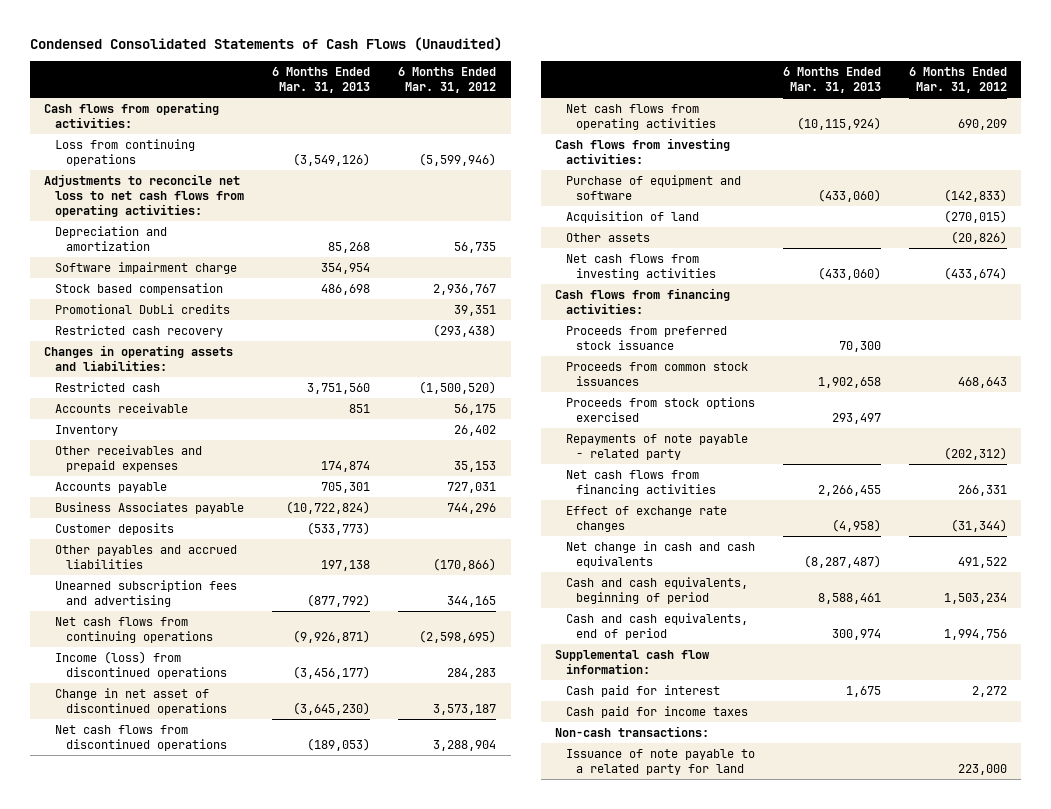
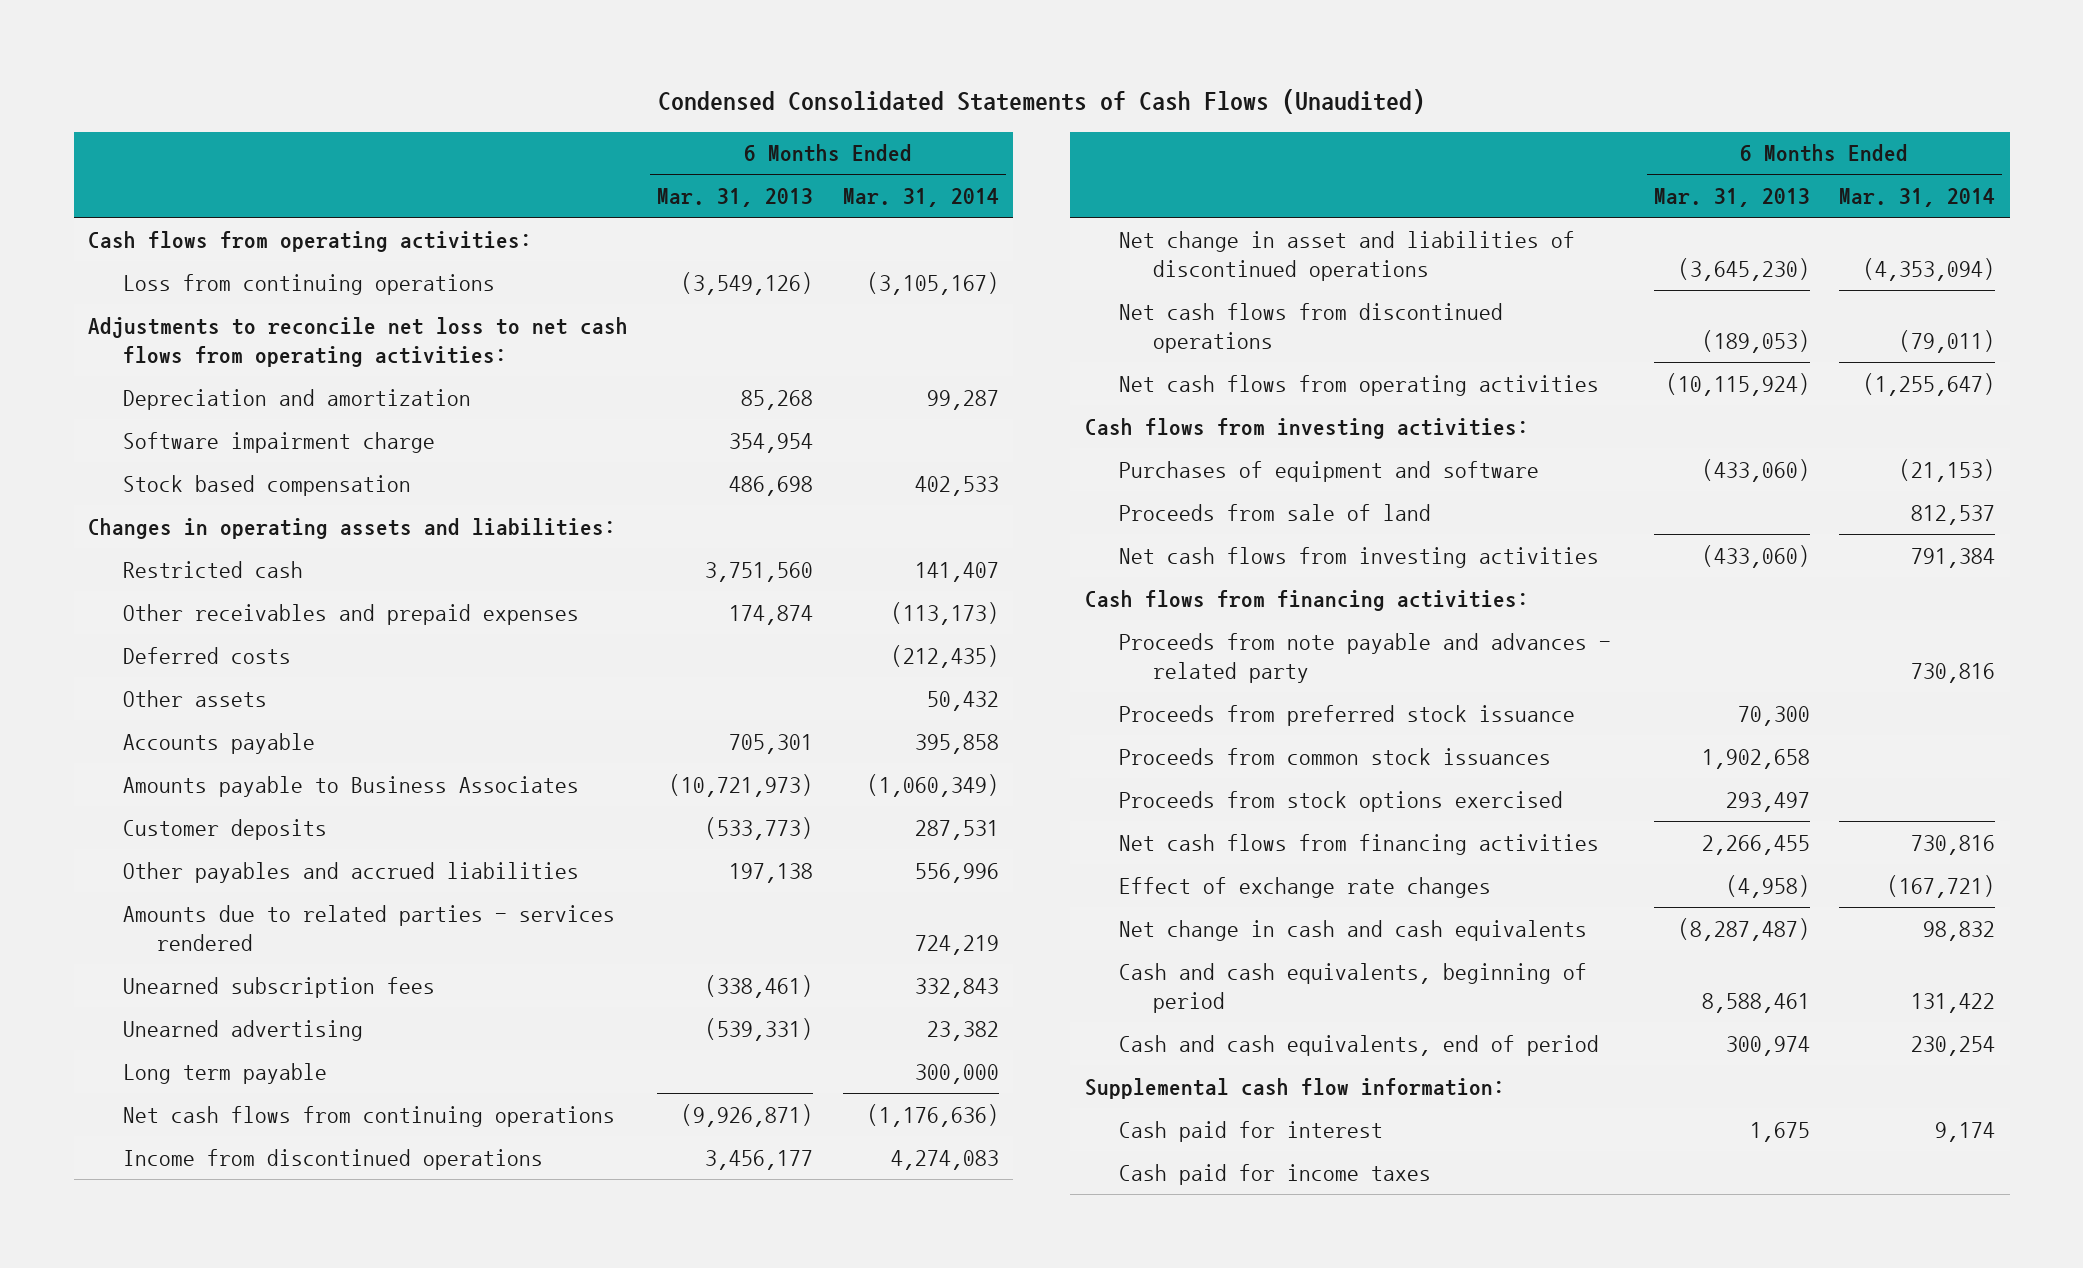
- | 6 Months Ended Mar. 31, 2013 | 6 Months Ended Mar. 31, 2012
+ | 6 Months Ended Mar. 31, 2013 | 6 Months Ended Mar. 31, 2014
- Promotional DubLi credits | | 39,351
- Restricted cash recovery | | (293,438)
- Accounts receivable | 851 | 56,175
- Inventory | | 26,402
+ Deferred costs | | (212,435)
moved up: Other assets | | 50,432
- Business Associates payable | (10,722,824) | 744,296
+ Amounts payable to Business Associates | (10,721,973) | (1,060,349)
- Unearned subscription fees and advertising | (877,792) | 344,165
+ Amounts due to related parties - services rendered | | 724,219
+ Unearned subscription fees | (338,461) | 332,843
+ Unearned advertising | (539,331) | 23,382
+ Long term payable | | 300,000
- Income (loss) from discontinued operations | (3,456,177) | 284,283
- Change in net asset of discontinued operations | (3,645,230) | 3,573,187
+ Income from discontinued operations | 3,456,177 | 4,274,083
+ Net change in asset and liabilities of discontinued operations | (3,645,230) | (4,353,094)
- Purchase of equipment and software | (433,060) | (142,833)
- Acquisition of land | | (270,015)
+ Purchases of equipment and software | (433,060) | (21,153)
+ Proceeds from sale of land | | 812,537
+ Proceeds from note payable and advances - related party | | 730,816
- Repayments of note payable - related party | | (202,312)
- Non-cash transactions:
- Issuance of note payable to a related party for land | | 223,000

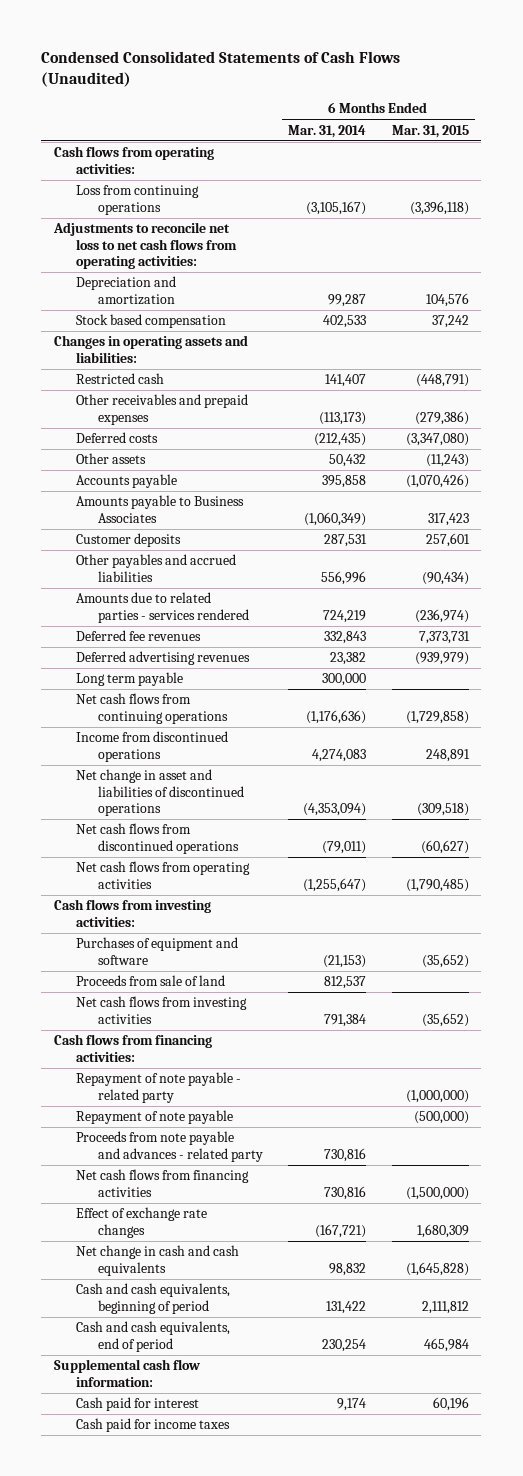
- | 6 Months Ended Mar. 31, 2013 | 6 Months Ended Mar. 31, 2014
+ | 6 Months Ended Mar. 31, 2014 | 6 Months Ended Mar. 31, 2015
- Software impairment charge | 354,954 |
- Unearned subscription fees | (338,461) | 332,843
- Unearned advertising | (539,331) | 23,382
+ Deferred fee revenues | 332,843 | 7,373,731
+ Deferred advertising revenues | 23,382 | (939,979)
+ Repayment of note payable - related party | | (1,000,000)
+ Repayment of note payable | | (500,000)
- Proceeds from preferred stock issuance | 70,300 |
- Proceeds from common stock issuances | 1,902,658 |
- Proceeds from stock options exercised | 293,497 |

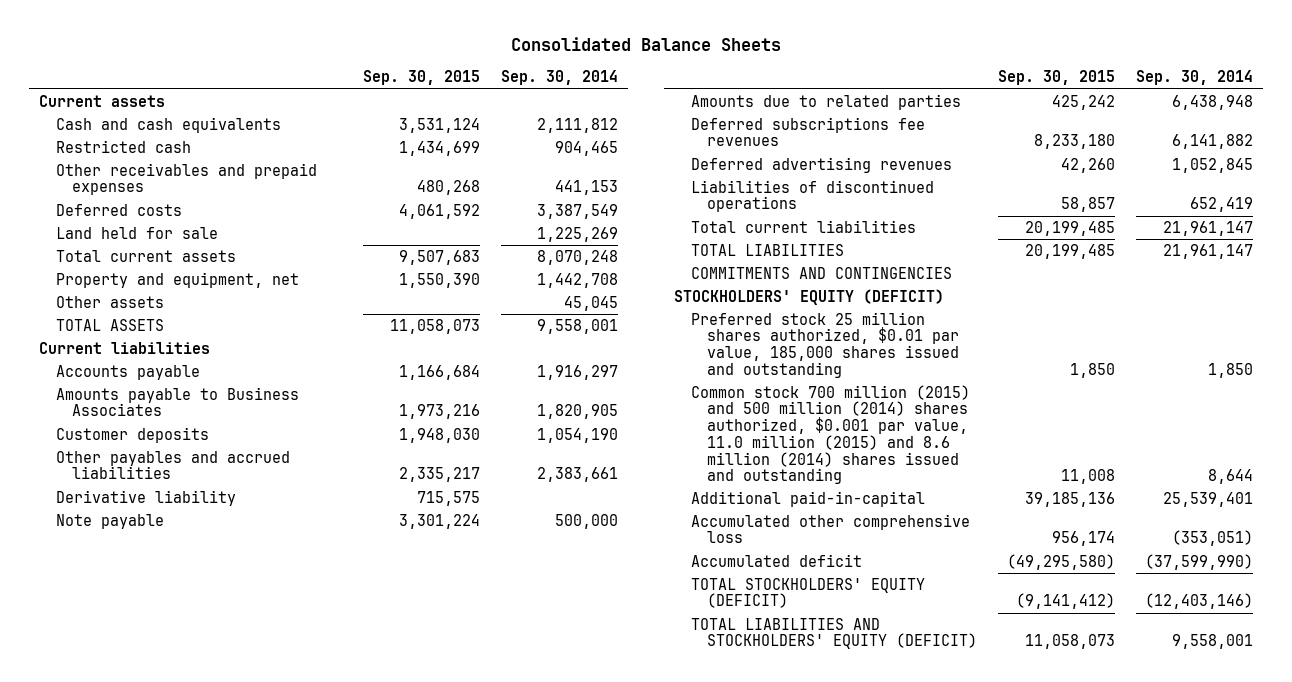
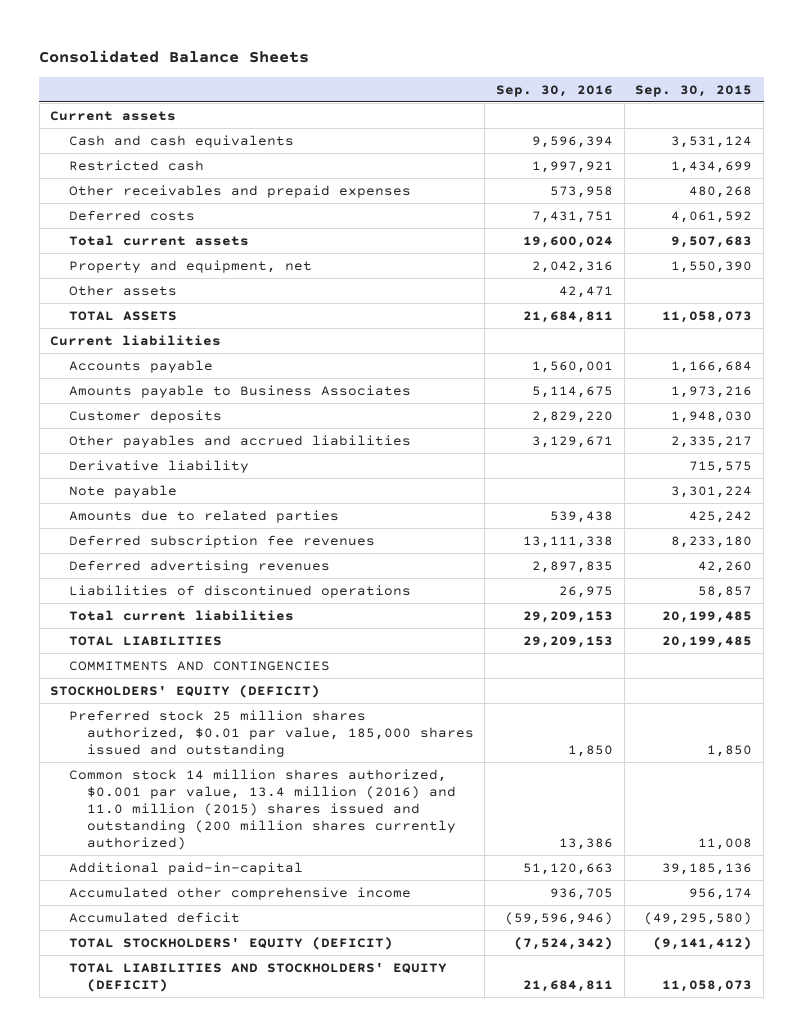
- | Sep. 30, 2015 | Sep. 30, 2014
+ | Sep. 30, 2016 | Sep. 30, 2015
- Land held for sale | | 1,225,269
- Deferred subscriptions fee revenues | 8,233,180 | 6,141,882
+ Deferred subscription fee revenues | 13,111,338 | 8,233,180
- Common stock 700 million (2015) and 500 million (2014) shares authorized, $0.001 par value, 11.0 million (2015) and 8.6 million (2014) shares issued and outstanding | 11,008 | 8,644
+ Common stock 14 million shares authorized, $0.001 par value, 13.4 million (2016) and 11.0 million (2015) shares issued and outstanding (200 million shares currently authorized) | 13,386 | 11,008
- Accumulated other comprehensive loss | 956,174 | (353,051)
+ Accumulated other comprehensive income | 936,705 | 956,174

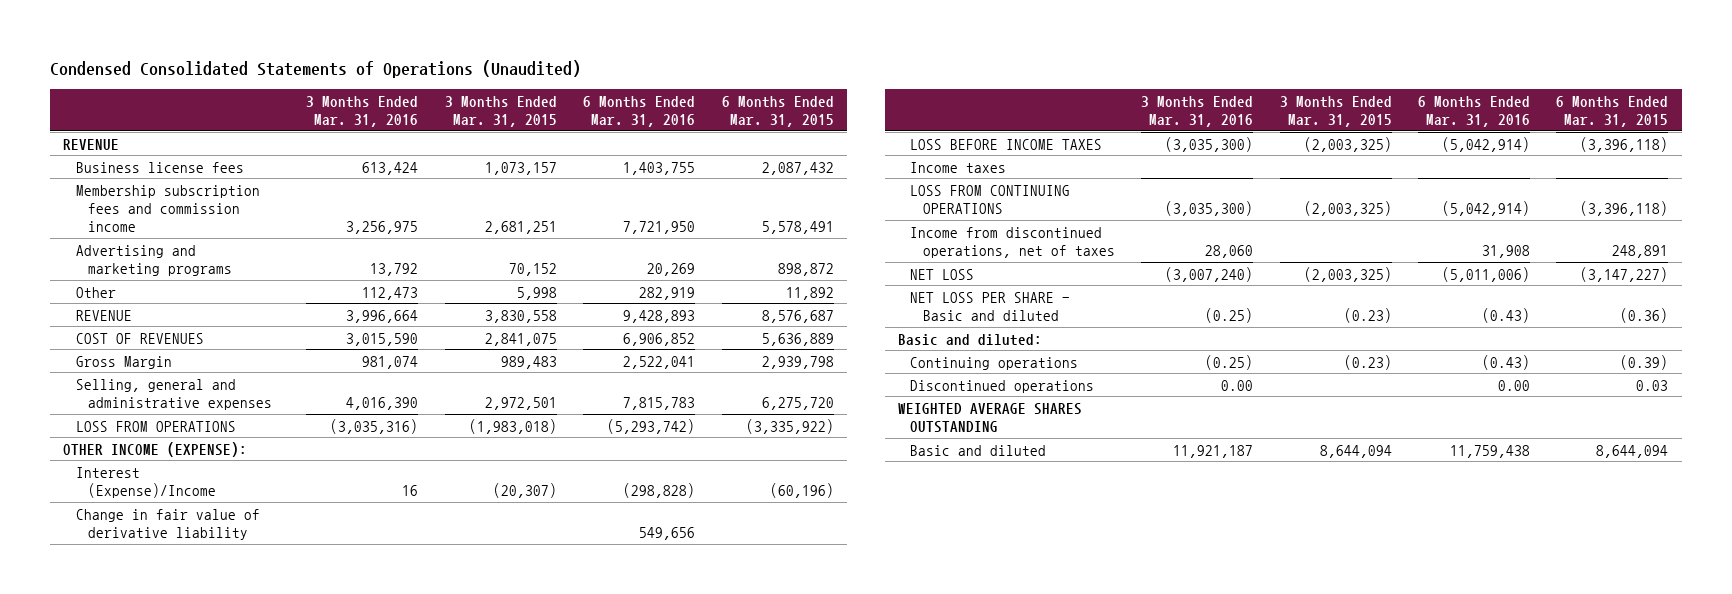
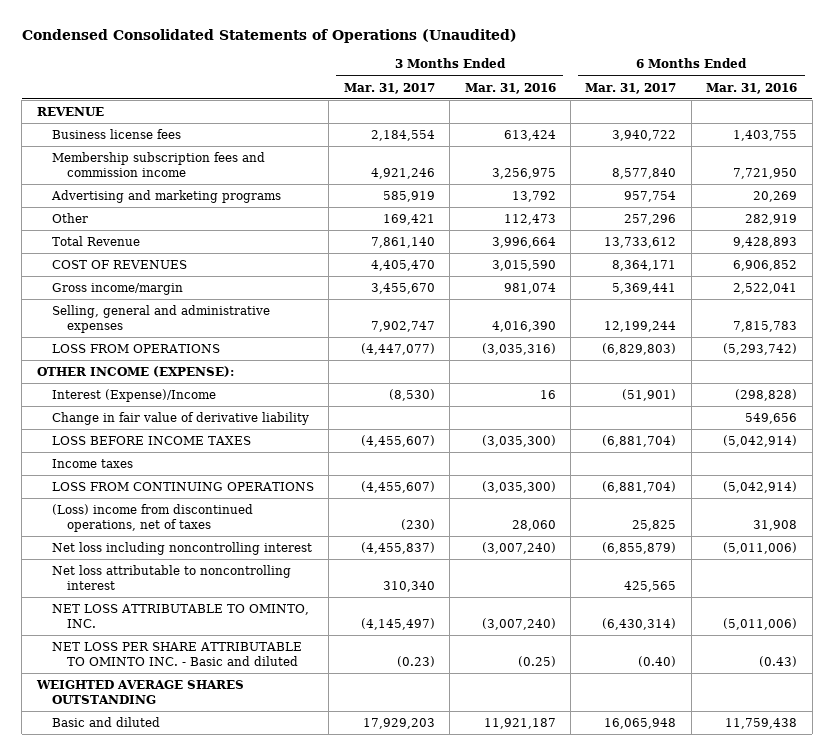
- | 3 Months Ended Mar. 31, 2016 | 3 Months Ended Mar. 31, 2015 | 6 Months Ended Mar. 31, 2016 | 6 Months Ended Mar. 31, 2015
+ | 3 Months Ended Mar. 31, 2017 | 3 Months Ended Mar. 31, 2016 | 6 Months Ended Mar. 31, 2017 | 6 Months Ended Mar. 31, 2016
- REVENUE | 3,996,664 | 3,830,558 | 9,428,893 | 8,576,687
+ Total Revenue | 7,861,140 | 3,996,664 | 13,733,612 | 9,428,893
- Gross Margin | 981,074 | 989,483 | 2,522,041 | 2,939,798
+ Gross income/margin | 3,455,670 | 981,074 | 5,369,441 | 2,522,041
- Income from discontinued operations, net of taxes | 28,060 | | 31,908 | 248,891
- NET LOSS | (3,007,240) | (2,003,325) | (5,011,006) | (3,147,227)
- NET LOSS PER SHARE - Basic and diluted | (0.25) | (0.23) | (0.43) | (0.36)
- Basic and diluted:
- Continuing operations | (0.25) | (0.23) | (0.43) | (0.39)
- Discontinued operations | 0.00 | | 0.00 | 0.03
+ (Loss) income from discontinued operations, net of taxes | (230) | 28,060 | 25,825 | 31,908
+ Net loss including noncontrolling interest | (4,455,837) | (3,007,240) | (6,855,879) | (5,011,006)
+ Net loss attributable to noncontrolling interest | 310,340 | | 425,565 |
+ NET LOSS ATTRIBUTABLE TO OMINTO, INC. | (4,145,497) | (3,007,240) | (6,430,314) | (5,011,006)
+ NET LOSS PER SHARE ATTRIBUTABLE TO OMINTO INC. - Basic and diluted | (0.23) | (0.25) | (0.40) | (0.43)

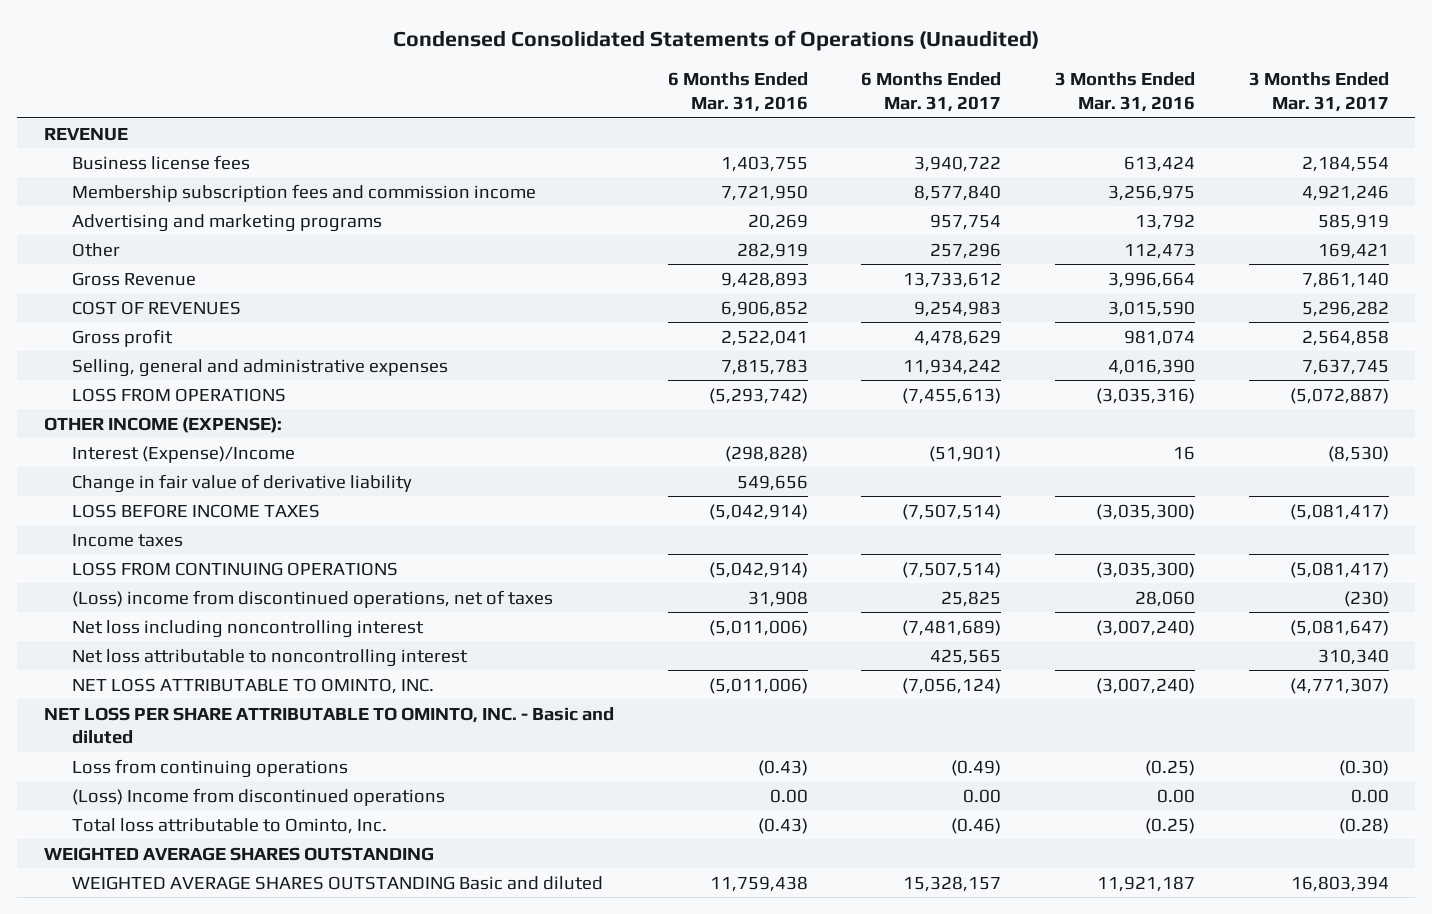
- | 3 Months Ended Mar. 31, 2017 | 3 Months Ended Mar. 31, 2016 | 6 Months Ended Mar. 31, 2017 | 6 Months Ended Mar. 31, 2016
+ | 6 Months Ended Mar. 31, 2016 | 6 Months Ended Mar. 31, 2017 | 3 Months Ended Mar. 31, 2016 | 3 Months Ended Mar. 31, 2017
- Total Revenue | 7,861,140 | 3,996,664 | 13,733,612 | 9,428,893
- COST OF REVENUES | 4,405,470 | 3,015,590 | 8,364,171 | 6,906,852
- Gross income/margin | 3,455,670 | 981,074 | 5,369,441 | 2,522,041
- Selling, general and administrative expenses | 7,902,747 | 4,016,390 | 12,199,244 | 7,815,783
- LOSS FROM OPERATIONS | (4,447,077) | (3,035,316) | (6,829,803) | (5,293,742)
+ Gross Revenue | 9,428,893 | 13,733,612 | 3,996,664 | 7,861,140
+ COST OF REVENUES | 6,906,852 | 9,254,983 | 3,015,590 | 5,296,282
+ Gross profit | 2,522,041 | 4,478,629 | 981,074 | 2,564,858
+ Selling, general and administrative expenses | 7,815,783 | 11,934,242 | 4,016,390 | 7,637,745
+ LOSS FROM OPERATIONS | (5,293,742) | (7,455,613) | (3,035,316) | (5,072,887)
- LOSS BEFORE INCOME TAXES | (4,455,607) | (3,035,300) | (6,881,704) | (5,042,914)
+ LOSS BEFORE INCOME TAXES | (5,042,914) | (7,507,514) | (3,035,300) | (5,081,417)
- LOSS FROM CONTINUING OPERATIONS | (4,455,607) | (3,035,300) | (6,881,704) | (5,042,914)
+ LOSS FROM CONTINUING OPERATIONS | (5,042,914) | (7,507,514) | (3,035,300) | (5,081,417)
- Net loss including noncontrolling interest | (4,455,837) | (3,007,240) | (6,855,879) | (5,011,006)
+ Net loss including noncontrolling interest | (5,011,006) | (7,481,689) | (3,007,240) | (5,081,647)
- NET LOSS ATTRIBUTABLE TO OMINTO, INC. | (4,145,497) | (3,007,240) | (6,430,314) | (5,011,006)
- NET LOSS PER SHARE ATTRIBUTABLE TO OMINTO INC. - Basic and diluted | (0.23) | (0.25) | (0.40) | (0.43)
+ NET LOSS ATTRIBUTABLE TO OMINTO, INC. | (5,011,006) | (7,056,124) | (3,007,240) | (4,771,307)
+ NET LOSS PER SHARE ATTRIBUTABLE TO OMINTO, INC. - Basic and diluted
+ Loss from continuing operations | (0.43) | (0.49) | (0.25) | (0.30)
+ (Loss) Income from discontinued operations | 0.00 | 0.00 | 0.00 | 0.00
+ Total loss attributable to Ominto, Inc. | (0.43) | (0.46) | (0.25) | (0.28)
- Basic and diluted | 17,929,203 | 11,921,187 | 16,065,948 | 11,759,438
+ WEIGHTED AVERAGE SHARES OUTSTANDING Basic and diluted | 11,759,438 | 15,328,157 | 11,921,187 | 16,803,394

